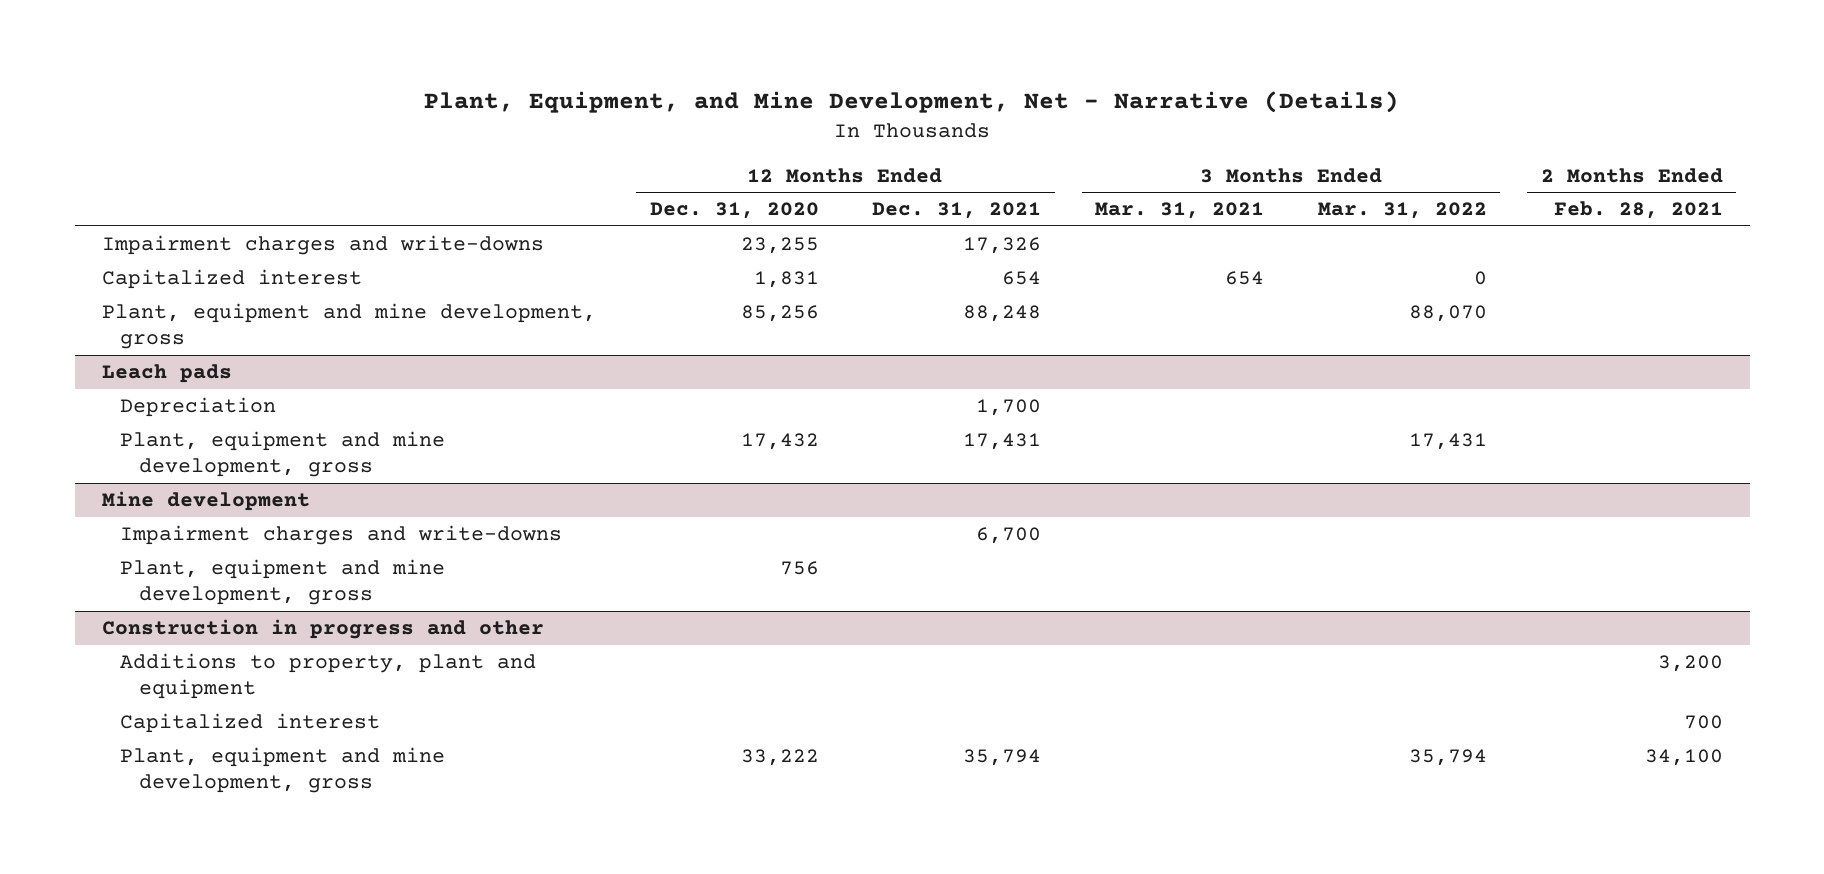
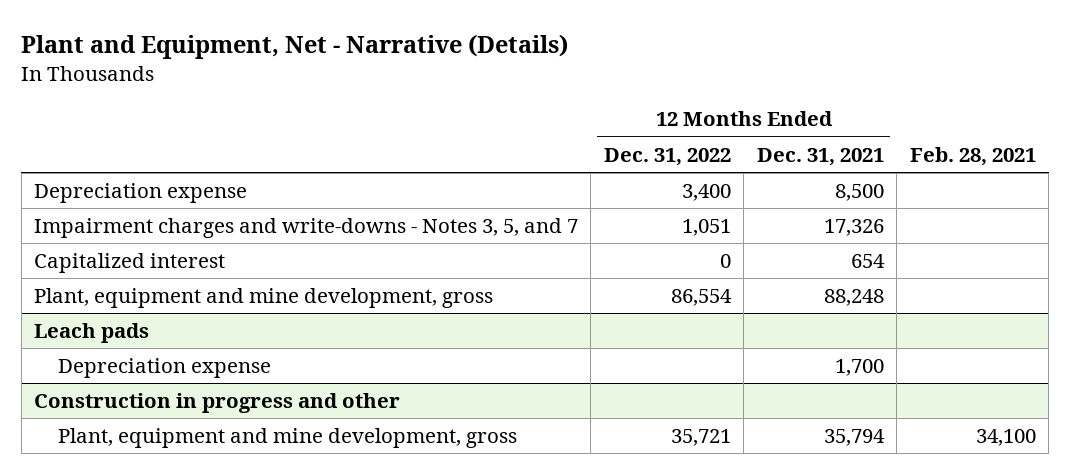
- Plant, Equipment, and Mine Development, Net - Narrative (Details)
+ Plant and Equipment, Net - Narrative (Details)
- | 12 Months Ended Dec. 31, 2020 | 12 Months Ended Dec. 31, 2021 | 3 Months Ended Mar. 31, 2021 | 3 Months Ended Mar. 31, 2022 | 2 Months Ended Feb. 28, 2021
+ | 12 Months Ended Dec. 31, 2022 | 12 Months Ended Dec. 31, 2021 | Feb. 28, 2021
- Impairment charges and write-downs | 23,255 | 17,326 | | |
+ Depreciation expense | 3,400 | 8,500 |
+ Impairment charges and write-downs - Notes 3, 5, and 7 | 1,051 | 17,326 |
@ Leach pads
- Depreciation | | 1,700 | | |
- Plant, equipment and mine development, gross | 17,432 | 17,431 | | 17,431 |
- Mine development
- Impairment charges and write-downs | | 6,700 | | |
- Plant, equipment and mine development, gross | 756 | | | |
@ Leach pads
+ Depreciation expense | | 1,700 |
@ Construction in progress and other
- Additions to property, plant and equipment | | | | | 3,200
- Capitalized interest | | | | | 700

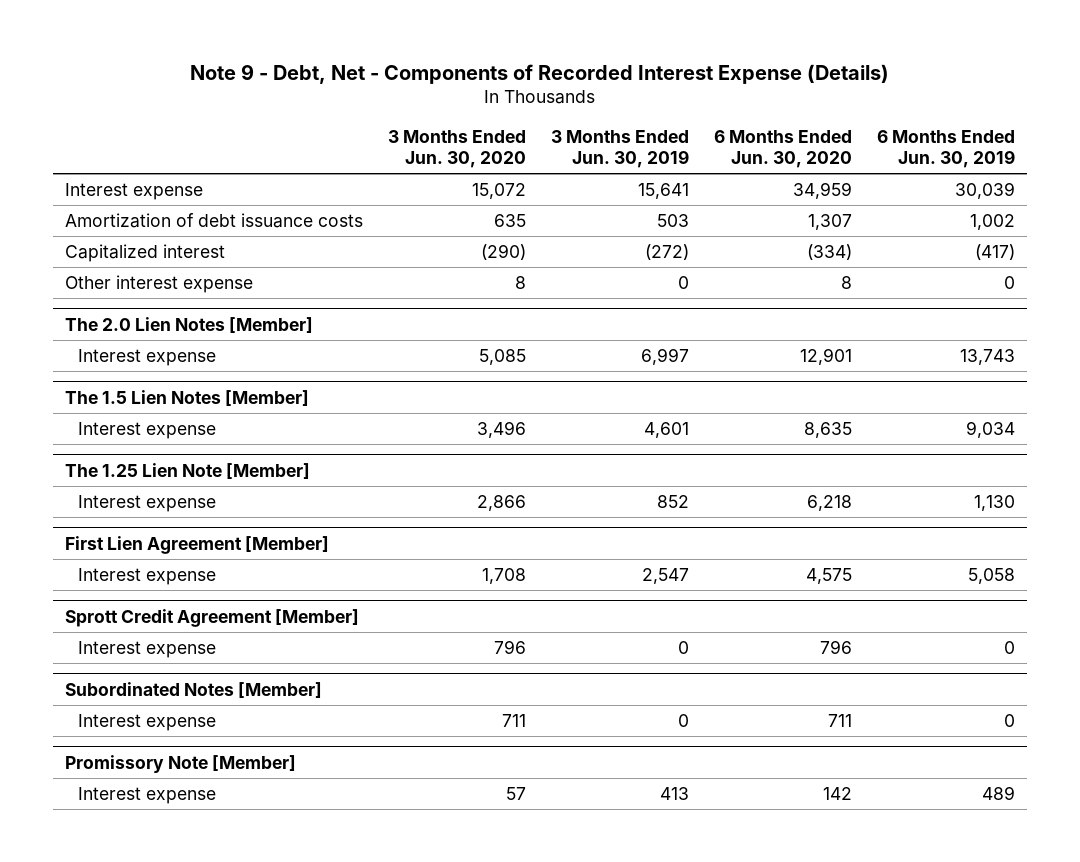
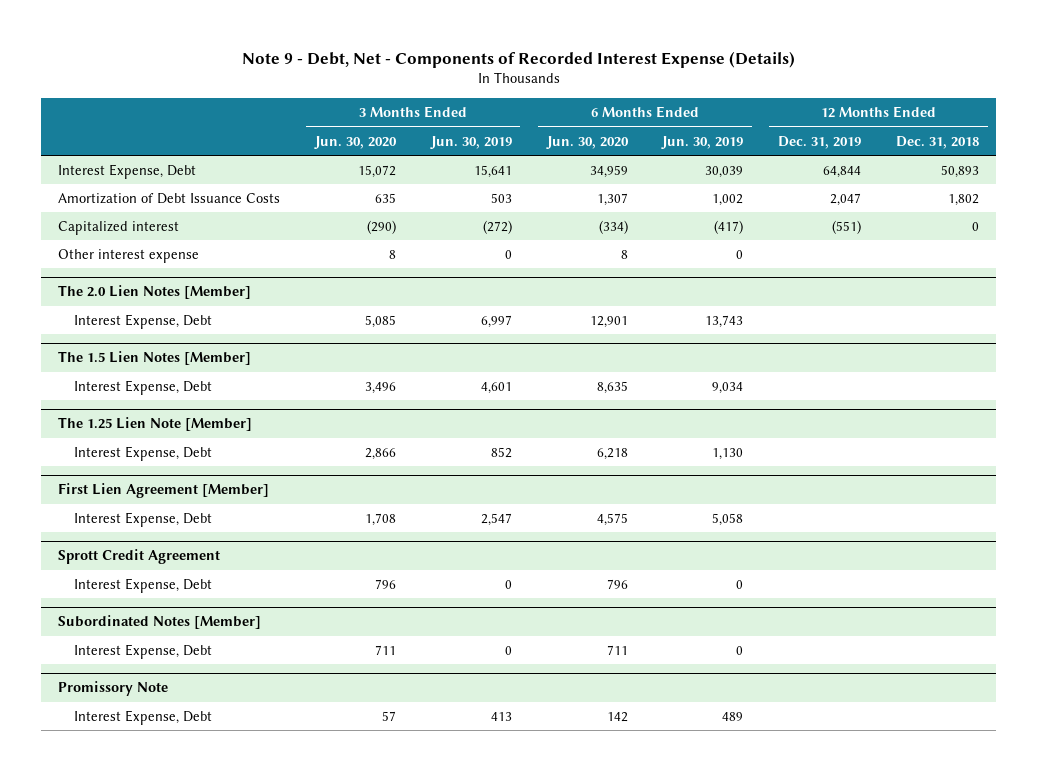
- | 3 Months Ended Jun. 30, 2020 | 3 Months Ended Jun. 30, 2019 | 6 Months Ended Jun. 30, 2020 | 6 Months Ended Jun. 30, 2019
+ | 3 Months Ended Jun. 30, 2020 | 3 Months Ended Jun. 30, 2019 | 6 Months Ended Jun. 30, 2020 | 6 Months Ended Jun. 30, 2019 | 12 Months Ended Dec. 31, 2019 | 12 Months Ended Dec. 31, 2018
- Interest expense | 15,072 | 15,641 | 34,959 | 30,039
- Amortization of debt issuance costs | 635 | 503 | 1,307 | 1,002
+ Interest Expense, Debt | 15,072 | 15,641 | 34,959 | 30,039 | 64,844 | 50,893
+ Amortization of Debt Issuance Costs | 635 | 503 | 1,307 | 1,002 | 2,047 | 1,802
@ The 2.0 Lien Notes [Member]
- Interest expense | 5,085 | 6,997 | 12,901 | 13,743
+ Interest Expense, Debt | 5,085 | 6,997 | 12,901 | 13,743 | |
@ The 1.5 Lien Notes [Member]
- Interest expense | 3,496 | 4,601 | 8,635 | 9,034
+ Interest Expense, Debt | 3,496 | 4,601 | 8,635 | 9,034 | |
@ The 1.25 Lien Note [Member]
- Interest expense | 2,866 | 852 | 6,218 | 1,130
+ Interest Expense, Debt | 2,866 | 852 | 6,218 | 1,130 | |
@ First Lien Agreement [Member]
- Interest expense | 1,708 | 2,547 | 4,575 | 5,058
- Sprott Credit Agreement [Member]
- Interest expense | 796 | 0 | 796 | 0
@ First Lien Agreement [Member]
+ Interest Expense, Debt | 1,708 | 2,547 | 4,575 | 5,058 | |
+ Sprott Credit Agreement
+ Interest Expense, Debt | 796 | 0 | 796 | 0 | |
@ Subordinated Notes [Member]
- Interest expense | 711 | 0 | 711 | 0
- Promissory Note [Member]
- Interest expense | 57 | 413 | 142 | 489
@ Subordinated Notes [Member]
+ Interest Expense, Debt | 711 | 0 | 711 | 0 | |
+ Promissory Note
+ Interest Expense, Debt | 57 | 413 | 142 | 489 | |

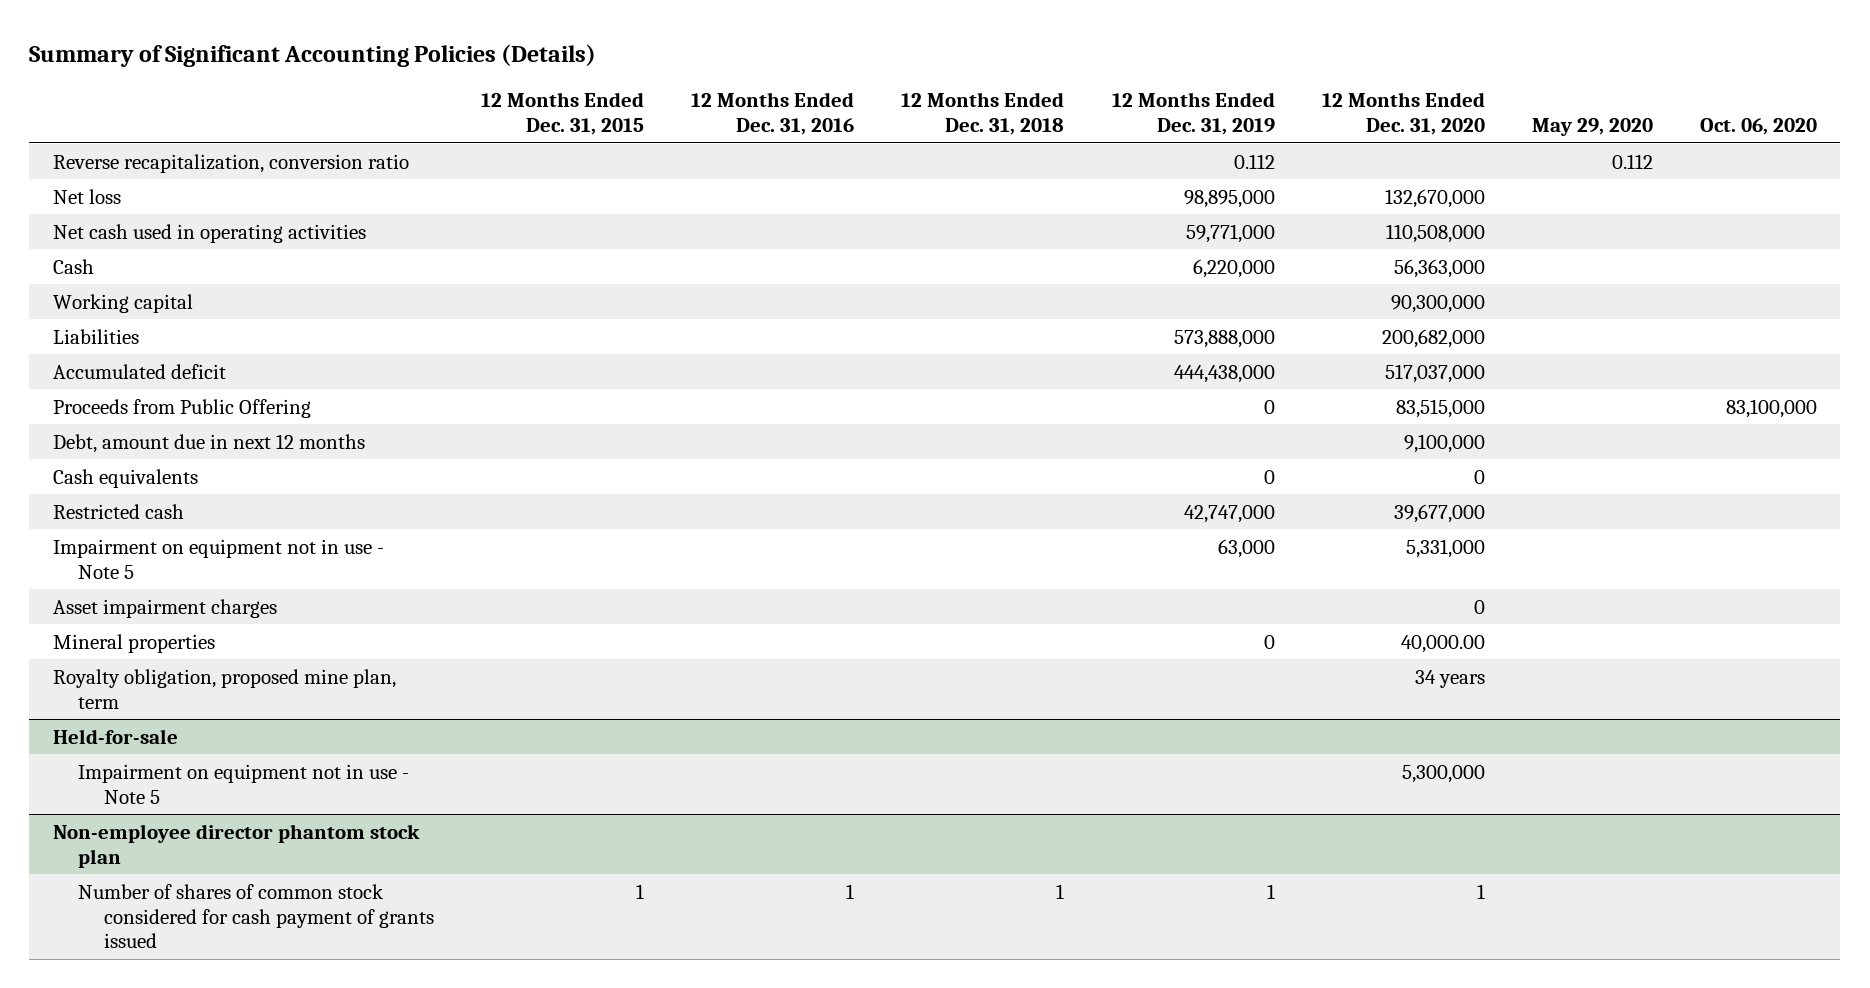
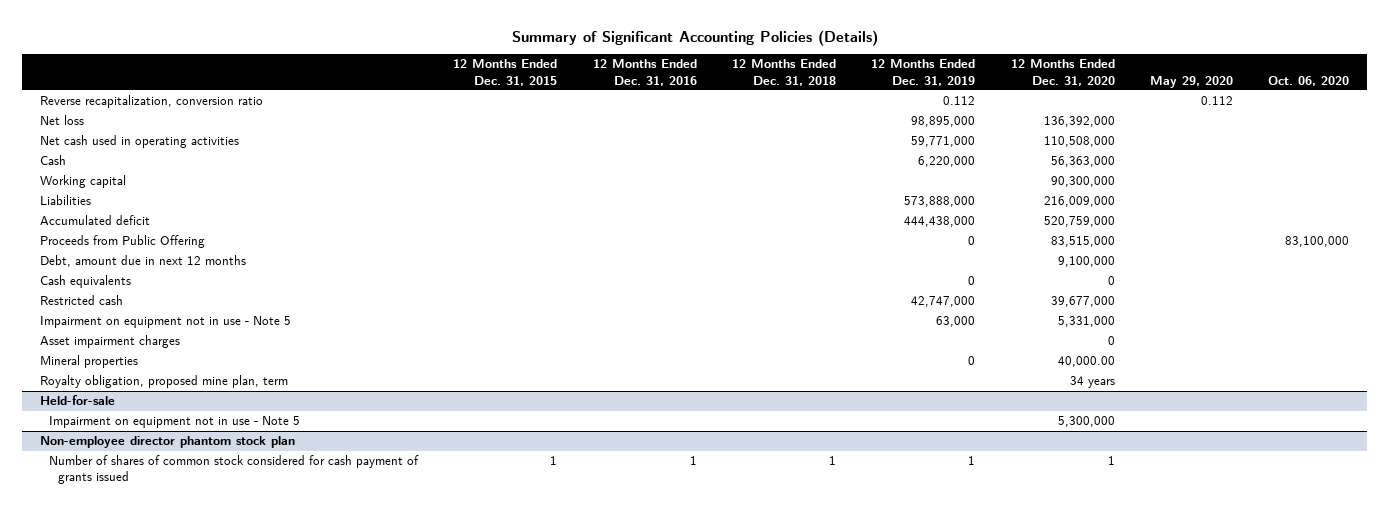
- Net loss | | | | 98,895,000 | 132,670,000 | |
+ Net loss | | | | 98,895,000 | 136,392,000 | |
- Liabilities | | | | 573,888,000 | 200,682,000 | |
- Accumulated deficit | | | | 444,438,000 | 517,037,000 | |
+ Liabilities | | | | 573,888,000 | 216,009,000 | |
+ Accumulated deficit | | | | 444,438,000 | 520,759,000 | |

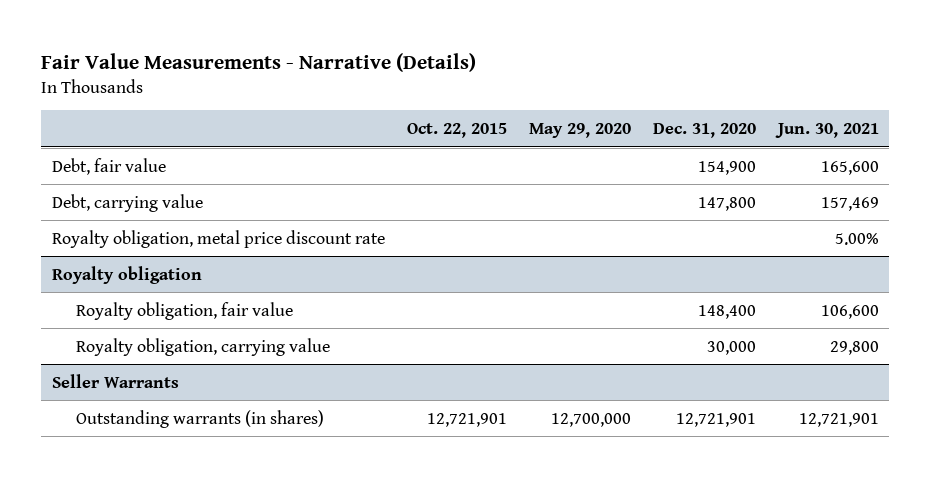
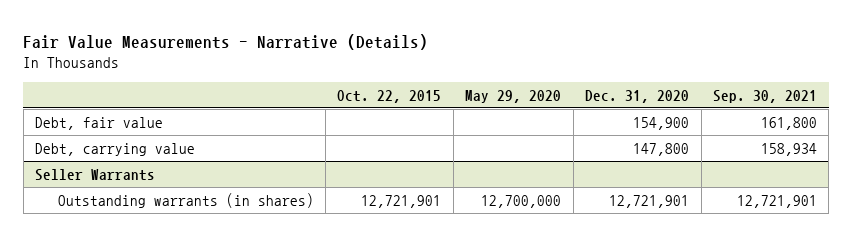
- | Oct. 22, 2015 | May 29, 2020 | Dec. 31, 2020 | Jun. 30, 2021
+ | Oct. 22, 2015 | May 29, 2020 | Dec. 31, 2020 | Sep. 30, 2021
- Royalty obligation, metal price discount rate | | | | 5.00%
- Royalty obligation
- Royalty obligation, fair value | | | 148,400 | 106,600
- Royalty obligation, carrying value | | | 30,000 | 29,800

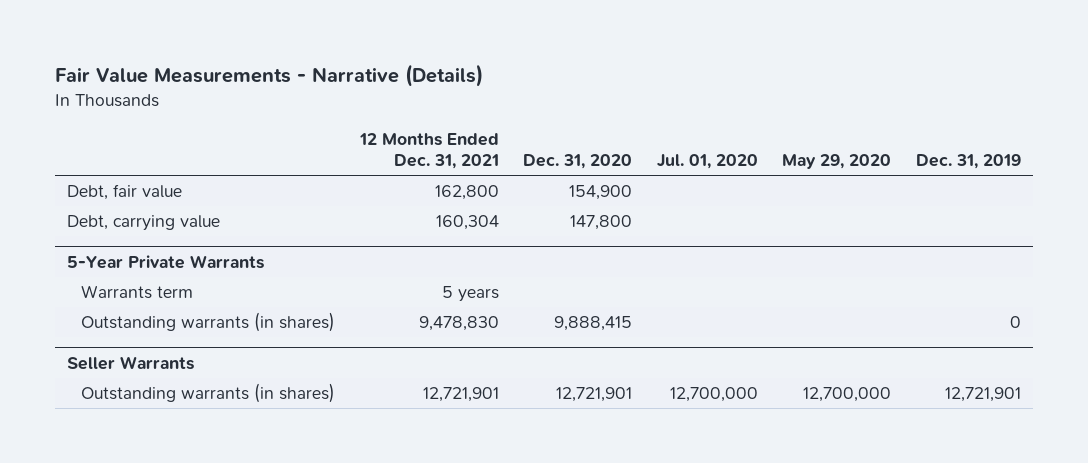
- | Oct. 22, 2015 | May 29, 2020 | Dec. 31, 2020 | Sep. 30, 2021
+ | 12 Months Ended Dec. 31, 2021 | Dec. 31, 2020 | Jul. 01, 2020 | May 29, 2020 | Dec. 31, 2019
+ 5-Year Private Warrants
+ Warrants term | 5 years | | | |
+ Outstanding warrants (in shares) | 9,478,830 | 9,888,415 | | | 0

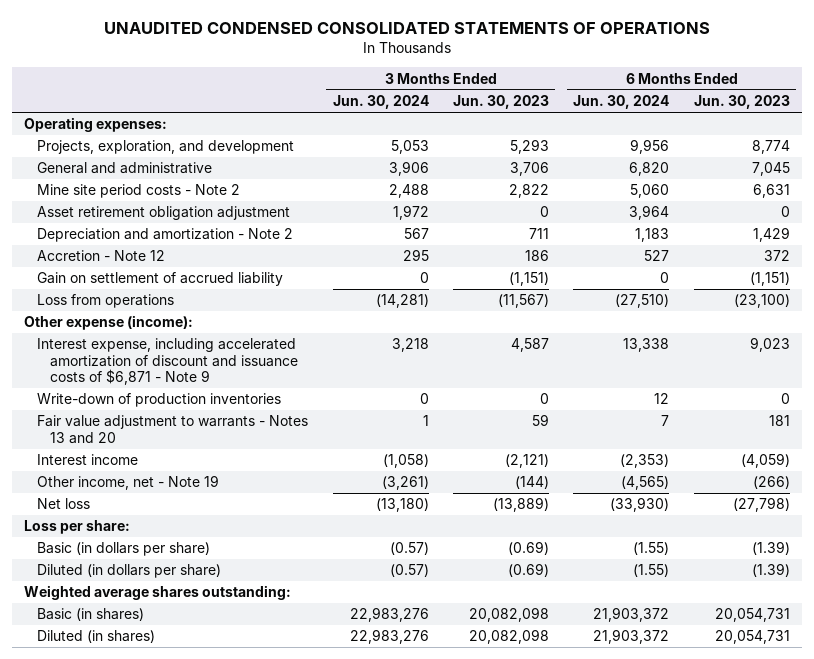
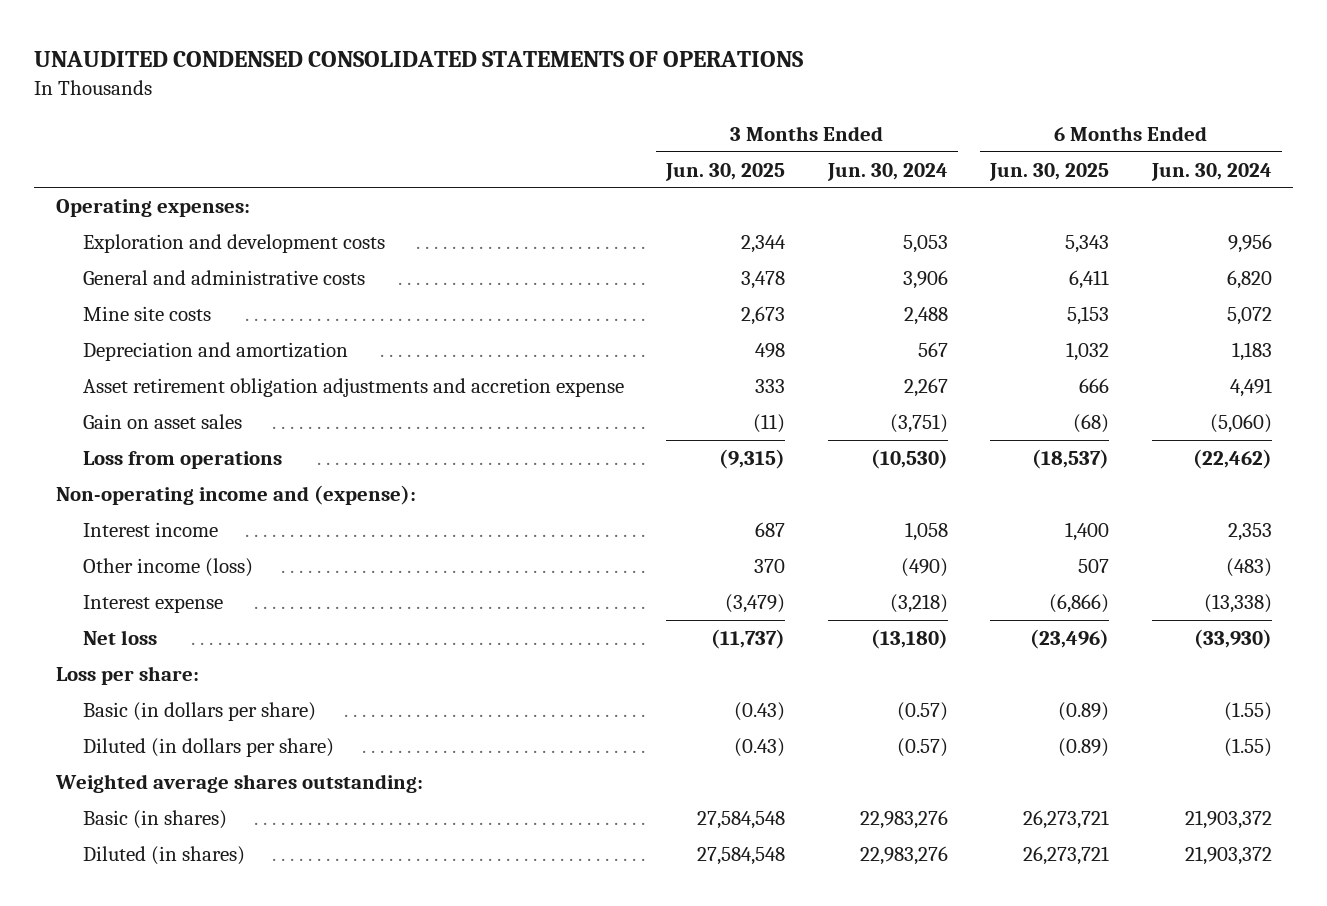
- | 3 Months Ended Jun. 30, 2024 | 3 Months Ended Jun. 30, 2023 | 6 Months Ended Jun. 30, 2024 | 6 Months Ended Jun. 30, 2023
+ | 3 Months Ended Jun. 30, 2025 | 3 Months Ended Jun. 30, 2024 | 6 Months Ended Jun. 30, 2025 | 6 Months Ended Jun. 30, 2024
- Projects, exploration, and development | 5,053 | 5,293 | 9,956 | 8,774
- General and administrative | 3,906 | 3,706 | 6,820 | 7,045
- Mine site period costs - Note 2 | 2,488 | 2,822 | 5,060 | 6,631
- Asset retirement obligation adjustment | 1,972 | 0 | 3,964 | 0
- Depreciation and amortization - Note 2 | 567 | 711 | 1,183 | 1,429
- Accretion - Note 12 | 295 | 186 | 527 | 372
- Gain on settlement of accrued liability | 0 | (1,151) | 0 | (1,151)
- Loss from operations | (14,281) | (11,567) | (27,510) | (23,100)
- Other expense (income):
- Interest expense, including accelerated amortization of discount and issuance costs of $6,871 - Note 9 | 3,218 | 4,587 | 13,338 | 9,023
- Write-down of production inventories | 0 | 0 | 12 | 0
- Fair value adjustment to warrants - Notes 13 and 20 | 1 | 59 | 7 | 181
- Interest income | (1,058) | (2,121) | (2,353) | (4,059)
- Other income, net - Note 19 | (3,261) | (144) | (4,565) | (266)
+ Exploration and development costs | 2,344 | 5,053 | 5,343 | 9,956
+ General and administrative costs | 3,478 | 3,906 | 6,411 | 6,820
+ Mine site costs | 2,673 | 2,488 | 5,153 | 5,072
+ Depreciation and amortization | 498 | 567 | 1,032 | 1,183
+ Asset retirement obligation adjustments and accretion expense | 333 | 2,267 | 666 | 4,491
+ Gain on asset sales | (11) | (3,751) | (68) | (5,060)
+ Loss from operations | (9,315) | (10,530) | (18,537) | (22,462)
+ Non-operating income and (expense):
+ Interest income | 687 | 1,058 | 1,400 | 2,353
+ Other income (loss) | 370 | (490) | 507 | (483)
+ Interest expense | (3,479) | (3,218) | (6,866) | (13,338)

